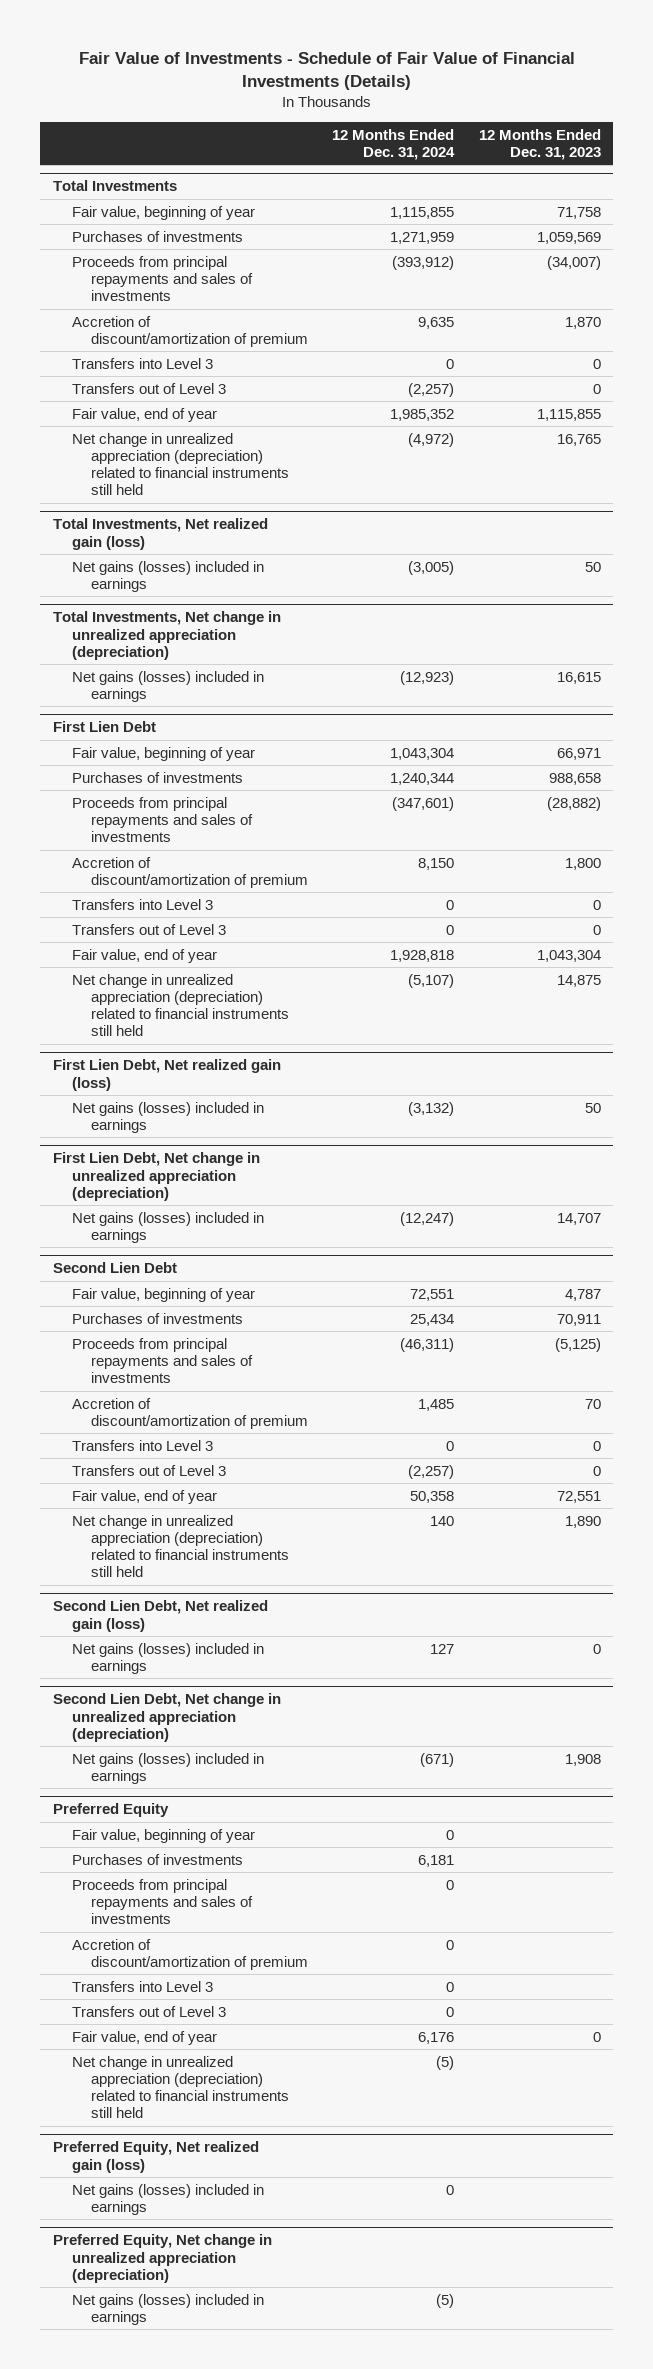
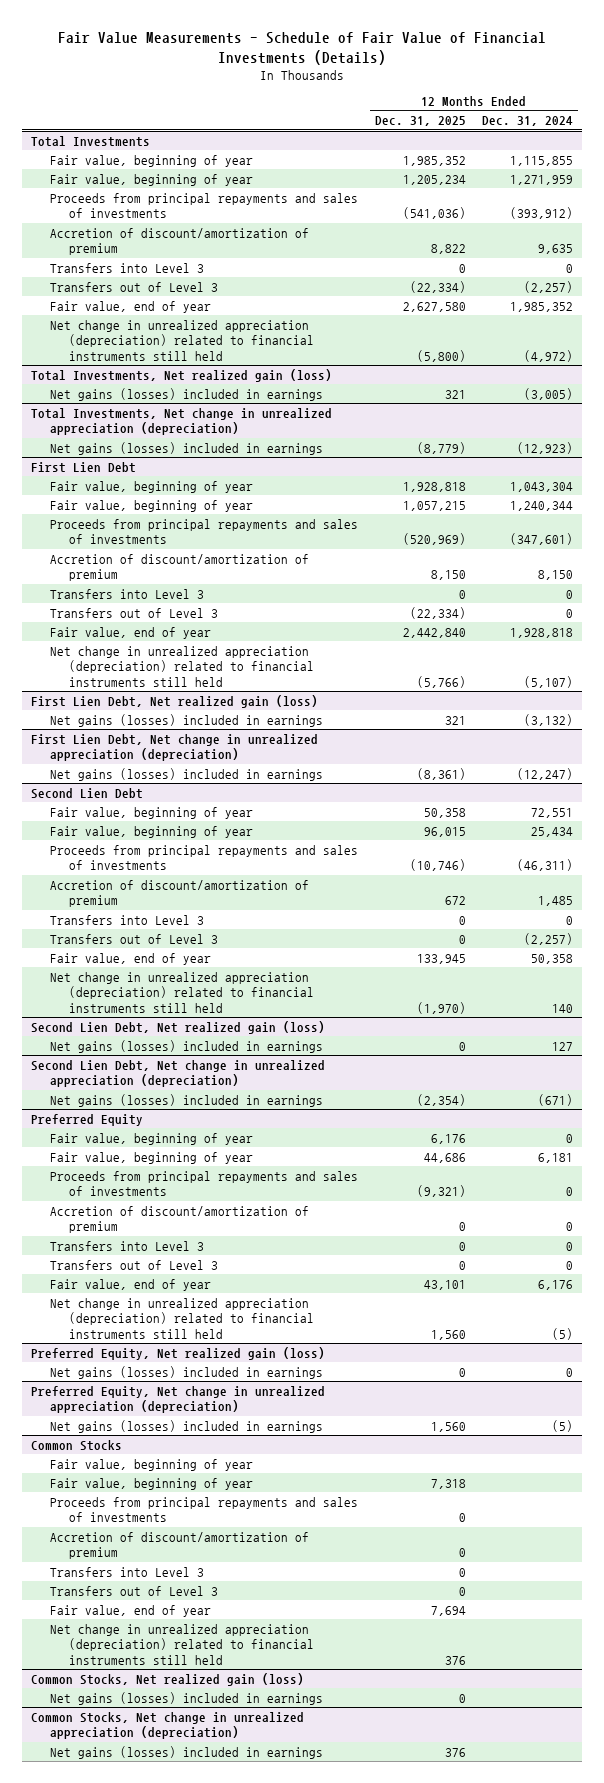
- Fair Value of Investments - Schedule of Fair Value of Financial Investments (Details)
+ Fair Value Measurements - Schedule of Fair Value of Financial Investments (Details)
- | 12 Months Ended Dec. 31, 2024 | 12 Months Ended Dec. 31, 2023
+ | 12 Months Ended Dec. 31, 2025 | 12 Months Ended Dec. 31, 2024
@ Total Investments
- Purchases of investments | 1,271,959 | 1,059,569
+ Fair value, beginning of year | 1,205,234 | 1,271,959
@ First Lien Debt
- Purchases of investments | 1,240,344 | 988,658
+ Fair value, beginning of year | 1,057,215 | 1,240,344
@ Second Lien Debt
- Purchases of investments | 25,434 | 70,911
+ Fair value, beginning of year | 96,015 | 25,434
@ Preferred Equity
- Purchases of investments | 6,181 |
+ Fair value, beginning of year | 44,686 | 6,181
+ Common Stocks
+ Fair value, beginning of year
+ Fair value, beginning of year | 7,318 |
+ Proceeds from principal repayments and sales of investments | 0 |
+ Accretion of discount/amortization of premium | 0 |
+ Transfers into Level 3 | 0 |
+ Transfers out of Level 3 | 0 |
+ Fair value, end of year | 7,694 |
+ Net change in unrealized appreciation (depreciation) related to financial instruments still held | 376 |
+ Common Stocks, Net realized gain (loss)
+ Net gains (losses) included in earnings | 0 |
+ Common Stocks, Net change in unrealized appreciation (depreciation)
+ Net gains (losses) included in earnings | 376 |

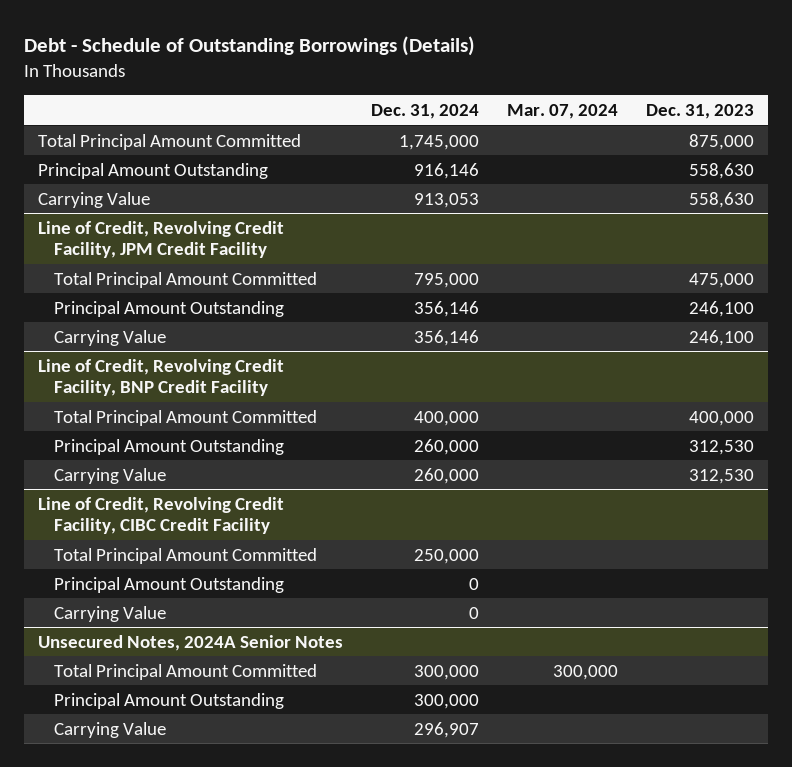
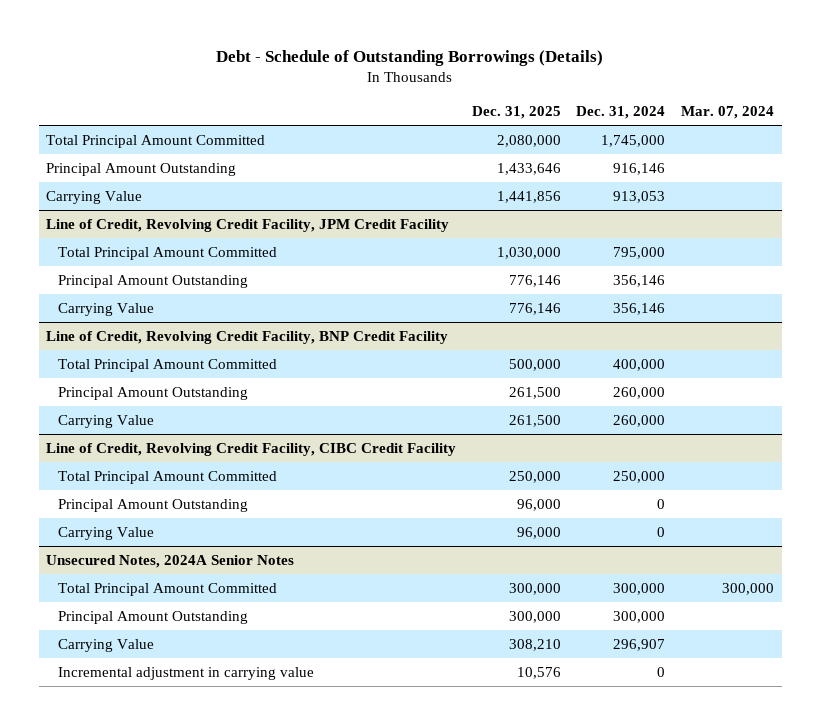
- | Dec. 31, 2024 | Mar. 07, 2024 | Dec. 31, 2023
+ | Dec. 31, 2025 | Dec. 31, 2024 | Mar. 07, 2024
@ Unsecured Notes, 2024A Senior Notes
+ Incremental adjustment in carrying value | 10,576 | 0 |

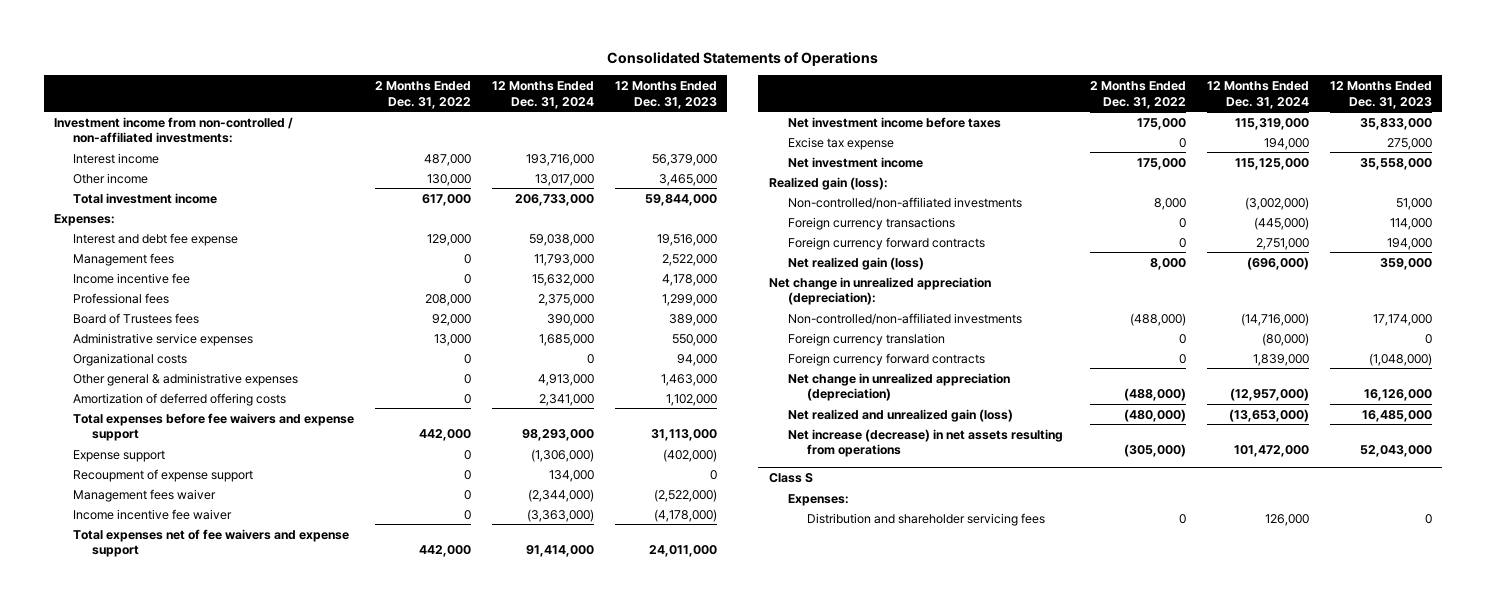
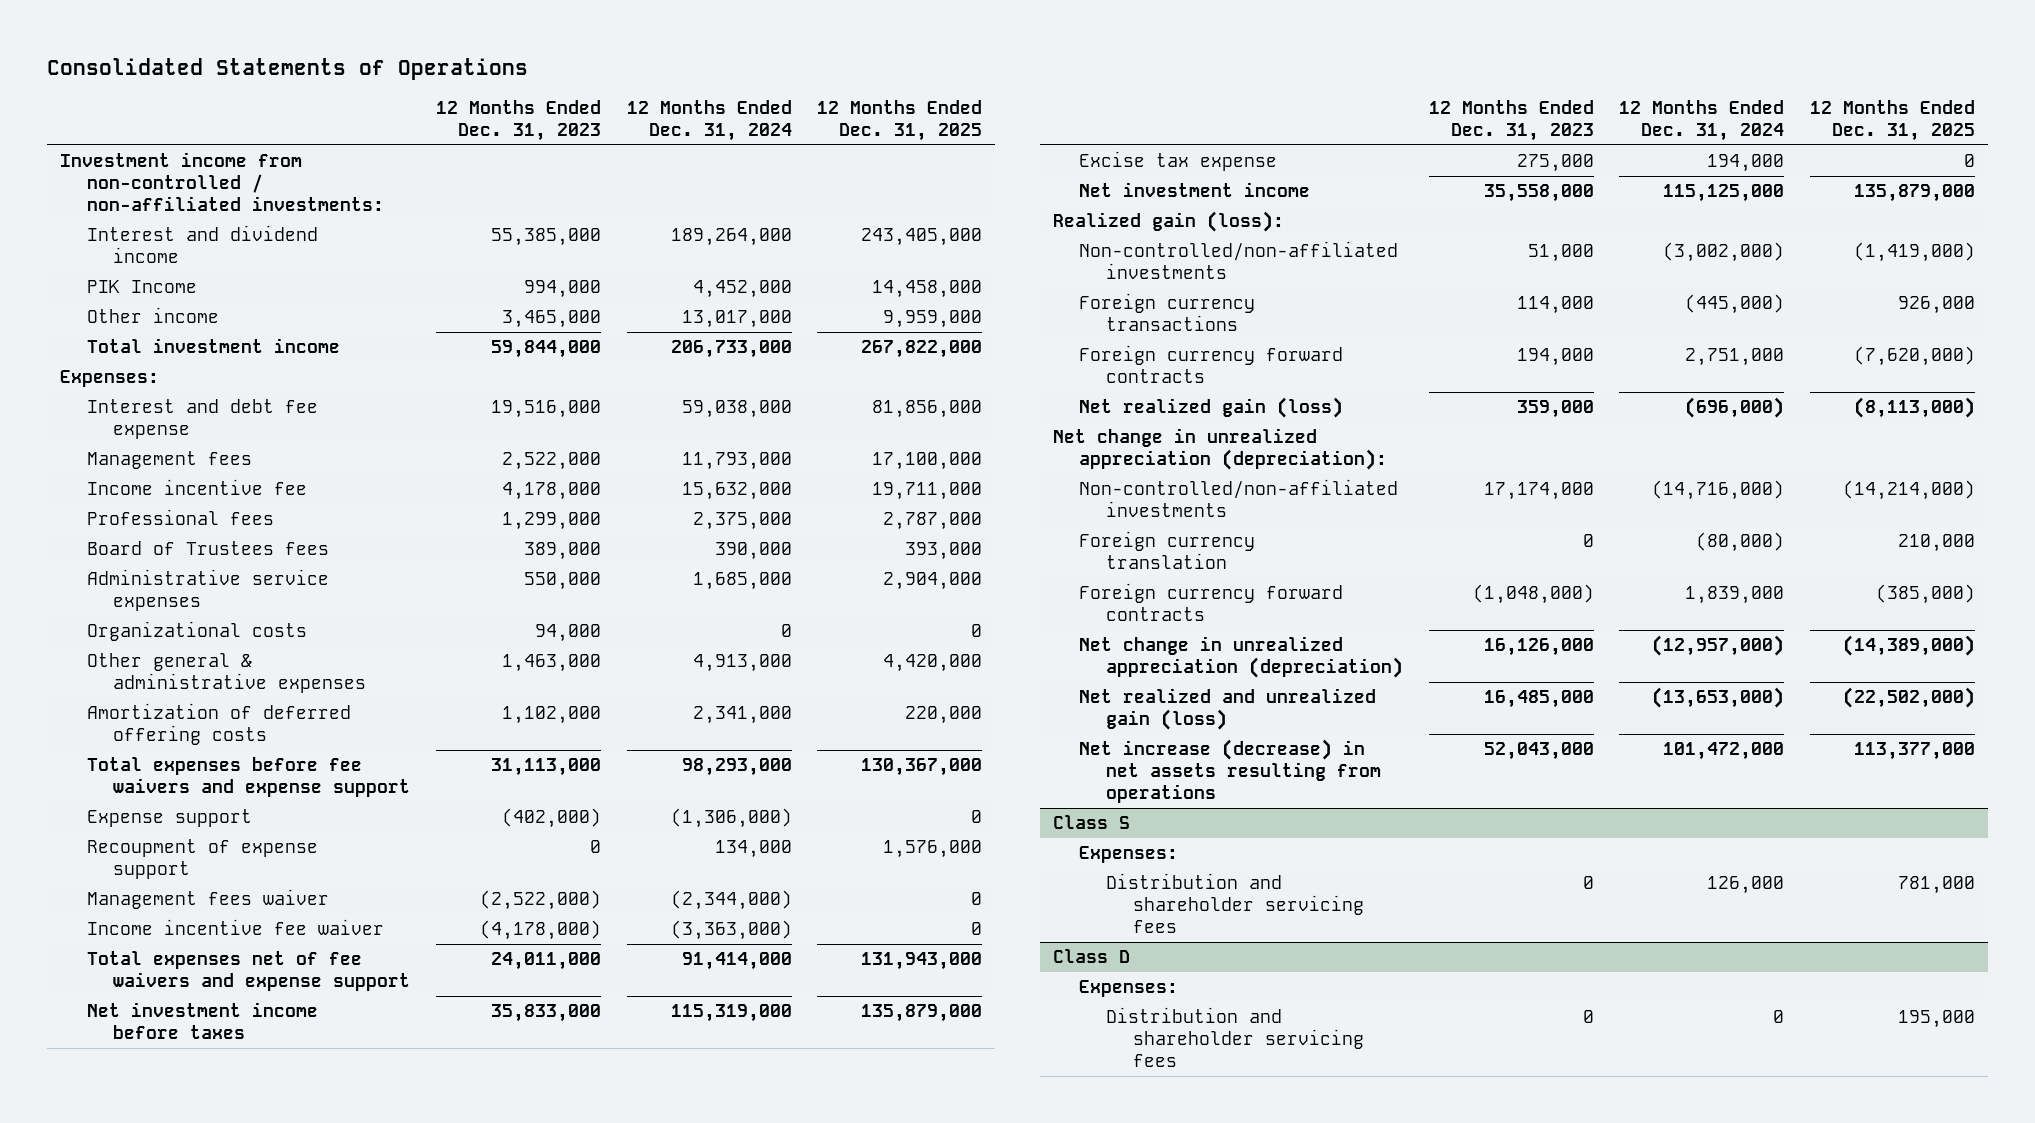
- | 2 Months Ended Dec. 31, 2022 | 12 Months Ended Dec. 31, 2024 | 12 Months Ended Dec. 31, 2023
+ | 12 Months Ended Dec. 31, 2023 | 12 Months Ended Dec. 31, 2024 | 12 Months Ended Dec. 31, 2025
- Interest income | 487,000 | 193,716,000 | 56,379,000
+ Interest and dividend income | 55,385,000 | 189,264,000 | 243,405,000
+ PIK Income | 994,000 | 4,452,000 | 14,458,000
+ Class D
+ Expenses:
+ Distribution and shareholder servicing fees | 0 | 0 | 195,000

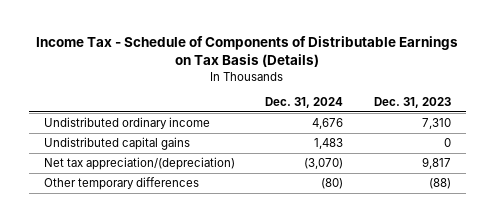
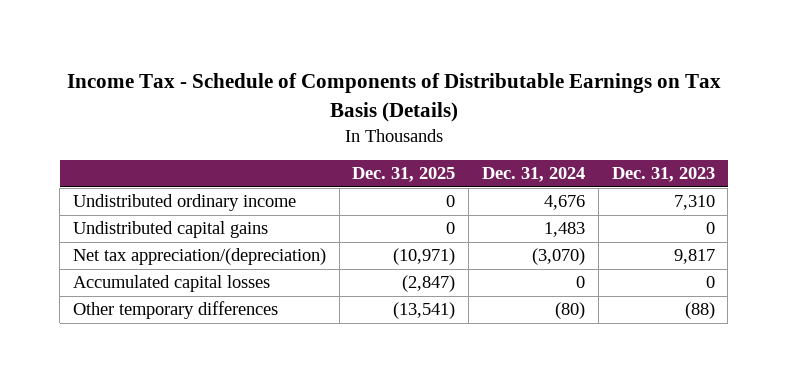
- | Dec. 31, 2024 | Dec. 31, 2023
+ | Dec. 31, 2025 | Dec. 31, 2024 | Dec. 31, 2023
+ Accumulated capital losses | (2,847) | 0 | 0

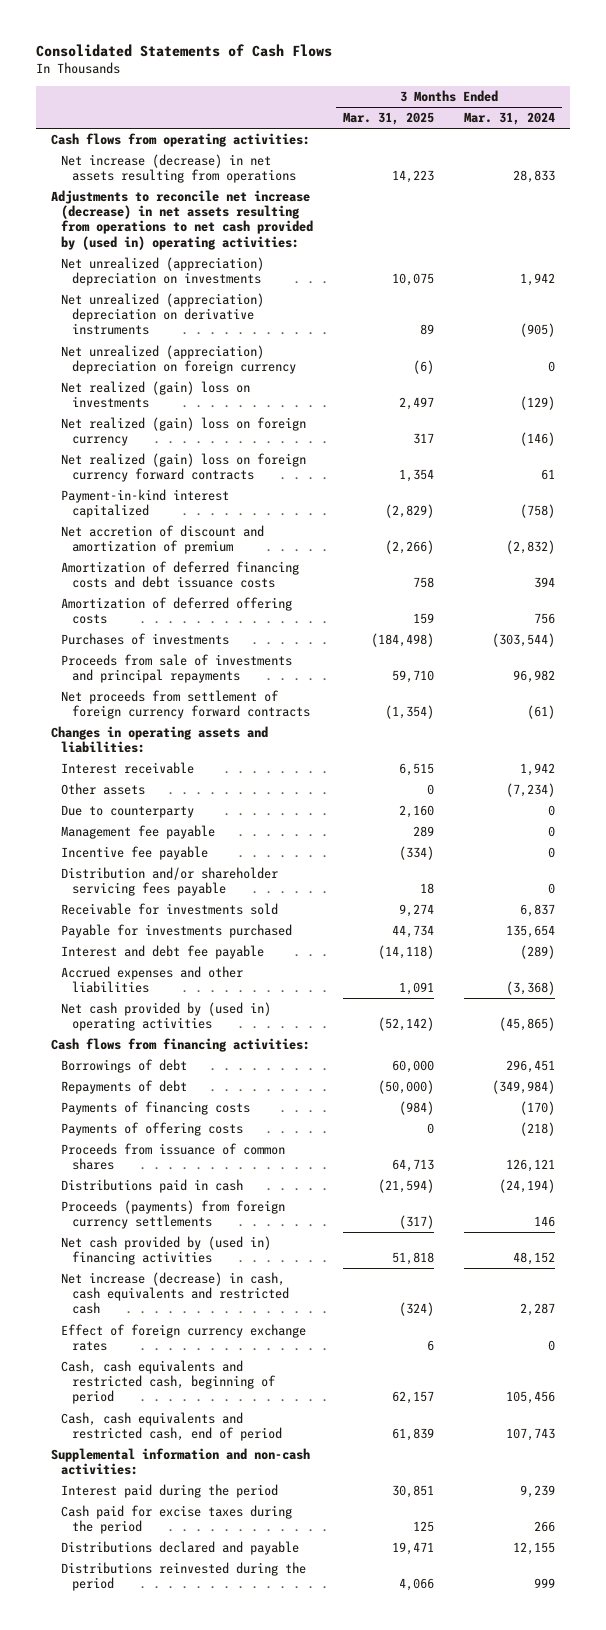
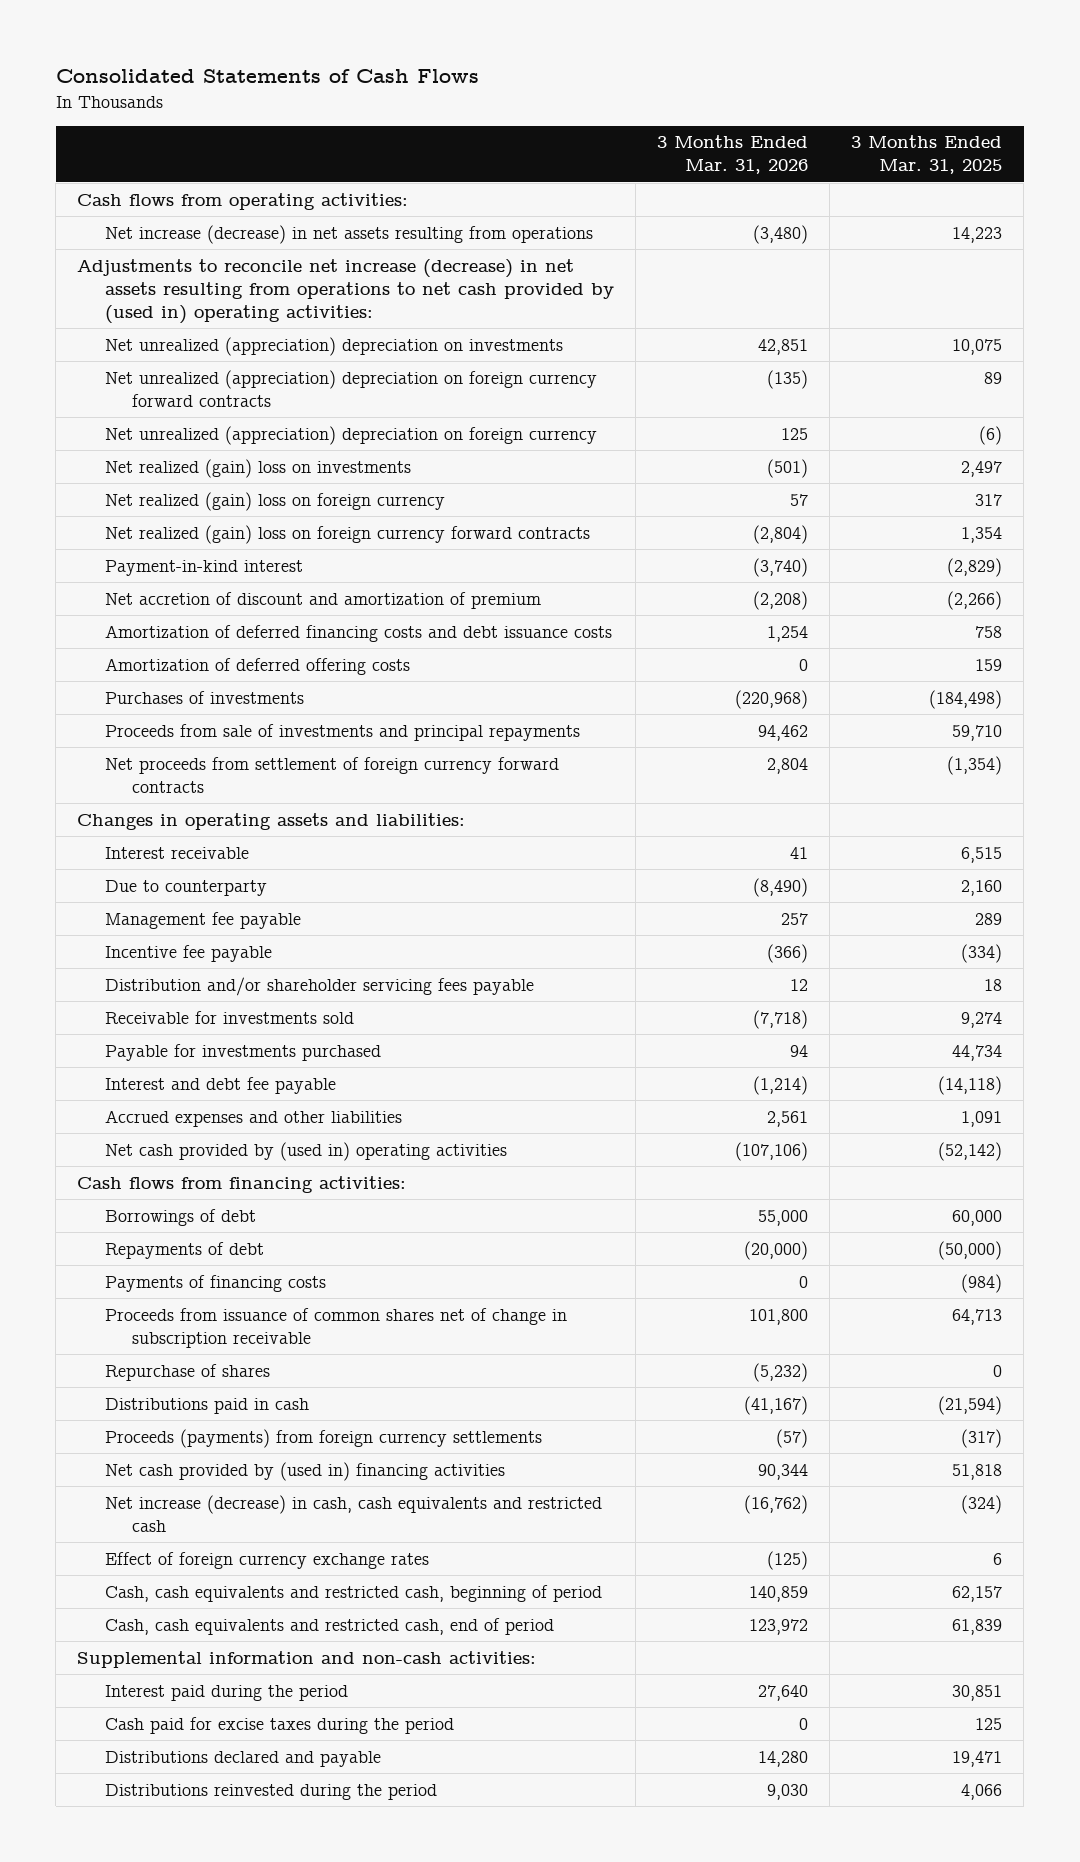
- | 3 Months Ended Mar. 31, 2025 | 3 Months Ended Mar. 31, 2024
+ | 3 Months Ended Mar. 31, 2026 | 3 Months Ended Mar. 31, 2025
- Net unrealized (appreciation) depreciation on derivative instruments | 89 | (905)
+ Net unrealized (appreciation) depreciation on foreign currency forward contracts | (135) | 89
- Payment-in-kind interest capitalized | (2,829) | (758)
+ Payment-in-kind interest | (3,740) | (2,829)
- Other assets | 0 | (7,234)
- Payments of offering costs | 0 | (218)
- Proceeds from issuance of common shares | 64,713 | 126,121
+ Proceeds from issuance of common shares net of change in subscription receivable | 101,800 | 64,713
+ Repurchase of shares | (5,232) | 0

